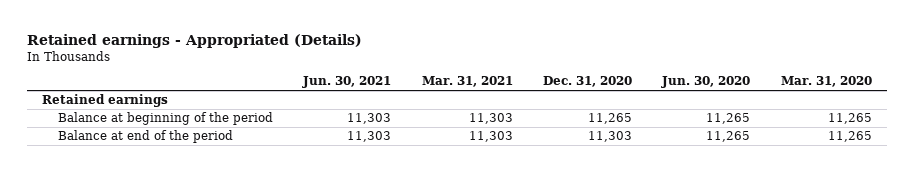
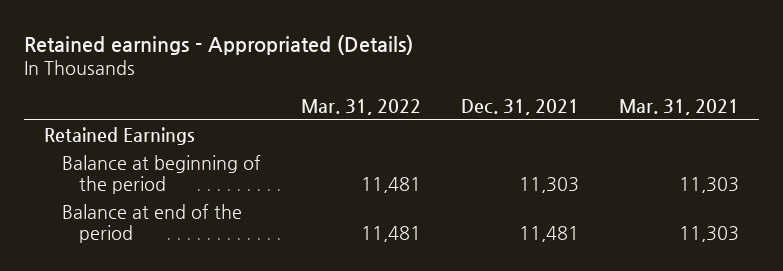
- | Jun. 30, 2021 | Mar. 31, 2021 | Dec. 31, 2020 | Jun. 30, 2020 | Mar. 31, 2020
+ | Mar. 31, 2022 | Dec. 31, 2021 | Mar. 31, 2021
- Retained earnings
+ Retained Earnings

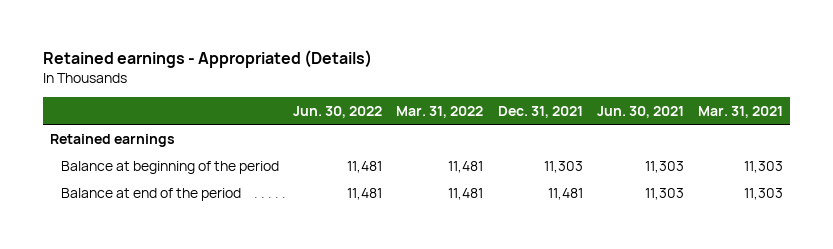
- | Mar. 31, 2022 | Dec. 31, 2021 | Mar. 31, 2021
+ | Jun. 30, 2022 | Mar. 31, 2022 | Dec. 31, 2021 | Jun. 30, 2021 | Mar. 31, 2021
- Retained Earnings
+ Retained earnings

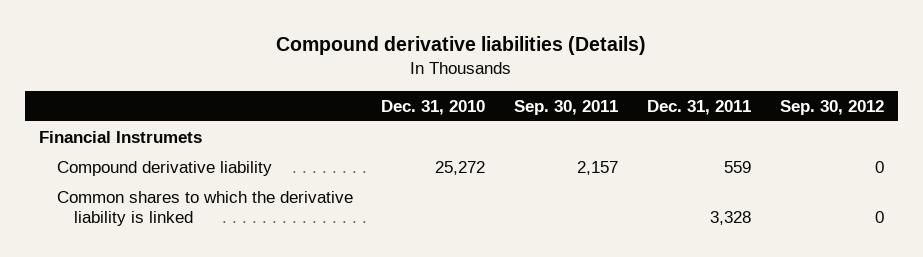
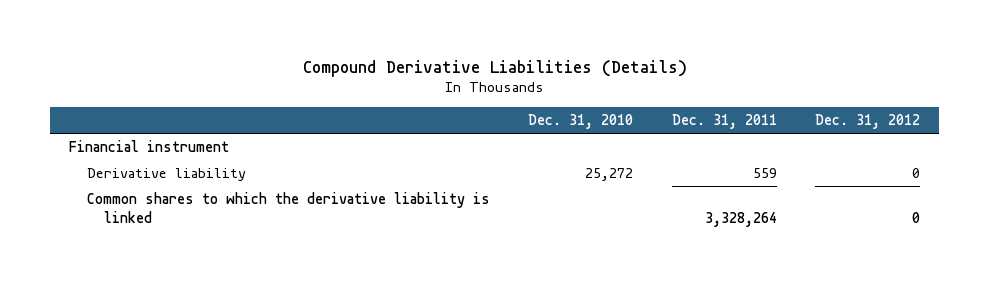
- Compound derivative liabilities (Details)
+ Compound Derivative Liabilities (Details)
- | Dec. 31, 2010 | Sep. 30, 2011 | Dec. 31, 2011 | Sep. 30, 2012
+ | Dec. 31, 2010 | Dec. 31, 2011 | Dec. 31, 2012
- Financial Instrumets
- Compound derivative liability | 25,272 | 2,157 | 559 | 0
- Common shares to which the derivative liability is linked | | | 3,328 | 0
+ Financial instrument
+ Derivative liability | 25,272 | 559 | 0
+ Common shares to which the derivative liability is linked | | 3,328,264 | 0

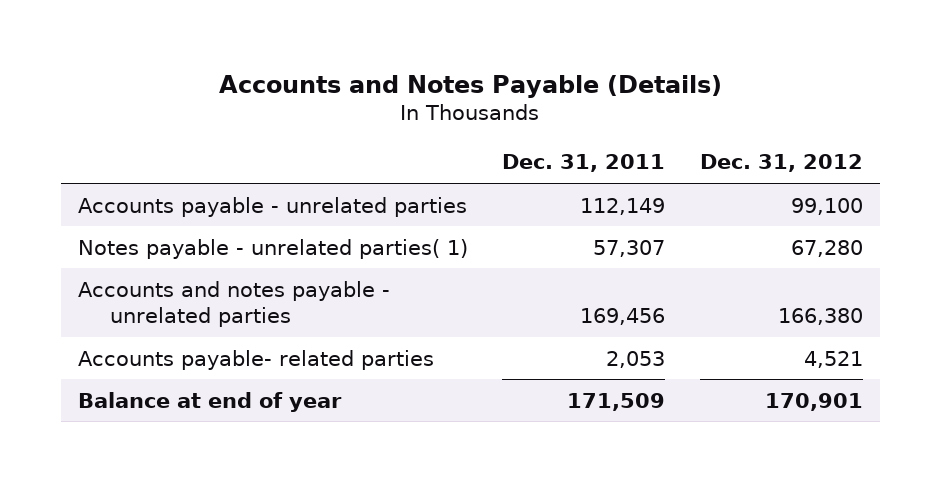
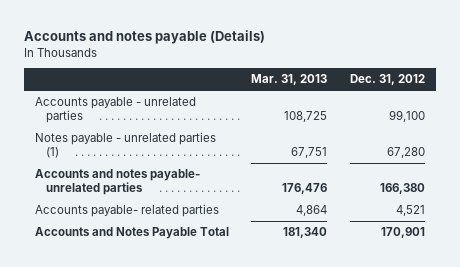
- Accounts and Notes Payable (Details)
+ Accounts and notes payable (Details)
- | Dec. 31, 2011 | Dec. 31, 2012
+ | Mar. 31, 2013 | Dec. 31, 2012
- Notes payable - unrelated parties( 1) | 57,307 | 67,280
- Accounts and notes payable - unrelated parties | 169,456 | 166,380
+ Notes payable - unrelated parties (1) | 67,751 | 67,280
+ Accounts and notes payable- unrelated parties | 176,476 | 166,380
- Balance at end of year | 171,509 | 170,901
+ Accounts and Notes Payable Total | 181,340 | 170,901

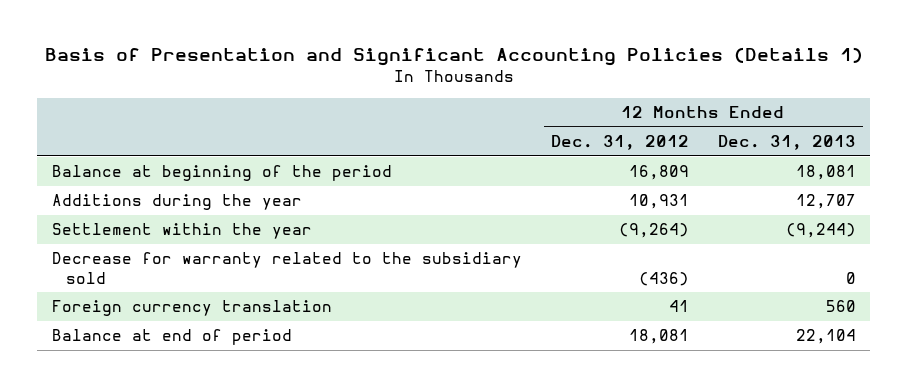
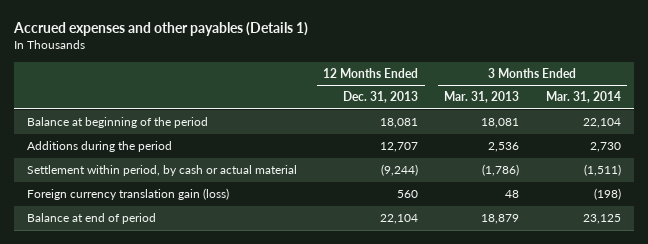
- Basis of Presentation and Significant Accounting Policies (Details 1)
+ Accrued expenses and other payables (Details 1)
- | 12 Months Ended Dec. 31, 2012 | 12 Months Ended Dec. 31, 2013
+ | 12 Months Ended Dec. 31, 2013 | 3 Months Ended Mar. 31, 2013 | 3 Months Ended Mar. 31, 2014
- Additions during the year | 10,931 | 12,707
- Settlement within the year | (9,264) | (9,244)
- Decrease for warranty related to the subsidiary sold | (436) | 0
- Foreign currency translation | 41 | 560
+ Additions during the period | 12,707 | 2,536 | 2,730
+ Settlement within period, by cash or actual material | (9,244) | (1,786) | (1,511)
+ Foreign currency translation gain (loss) | 560 | 48 | (198)

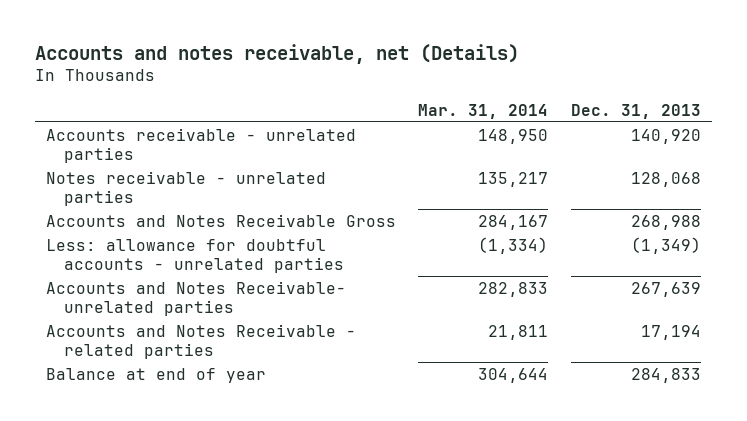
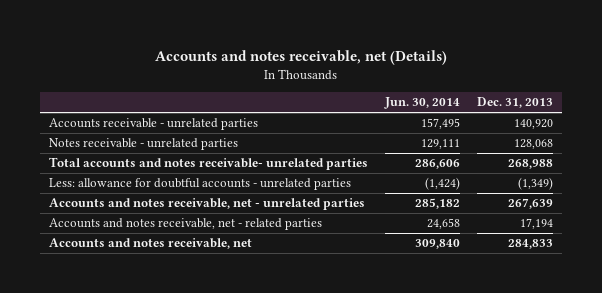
- | Mar. 31, 2014 | Dec. 31, 2013
+ | Jun. 30, 2014 | Dec. 31, 2013
- Accounts and Notes Receivable Gross | 284,167 | 268,988
+ Total accounts and notes receivable- unrelated parties | 286,606 | 268,988
- Accounts and Notes Receivable- unrelated parties | 282,833 | 267,639
- Accounts and Notes Receivable - related parties | 21,811 | 17,194
- Balance at end of year | 304,644 | 284,833
+ Accounts and notes receivable, net - unrelated parties | 285,182 | 267,639
+ Accounts and notes receivable, net - related parties | 24,658 | 17,194
+ Accounts and notes receivable, net | 309,840 | 284,833

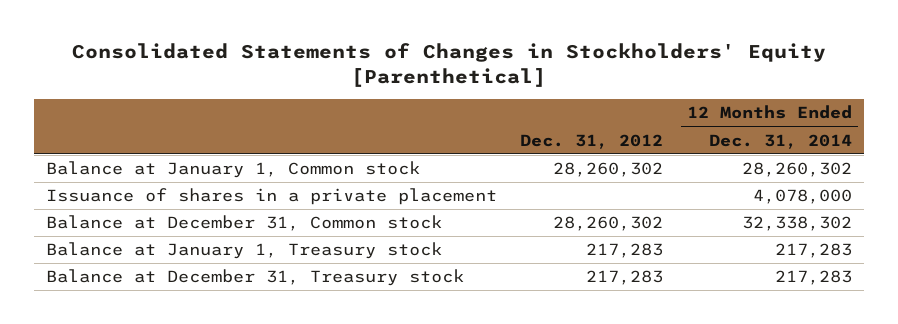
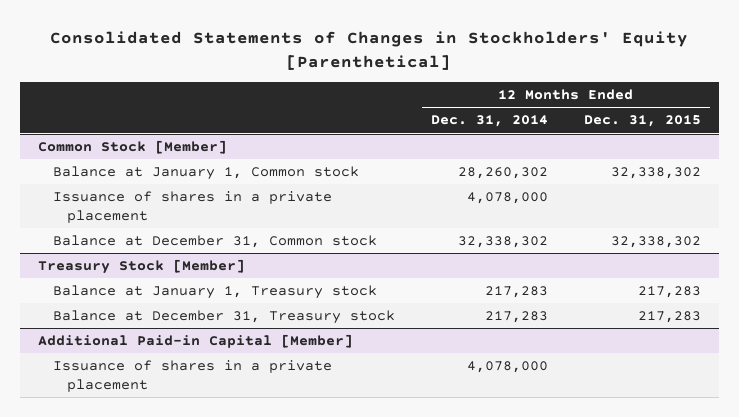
- | Dec. 31, 2012 | 12 Months Ended Dec. 31, 2014
+ | 12 Months Ended Dec. 31, 2014 | 12 Months Ended Dec. 31, 2015
+ Common Stock [Member]
+ Treasury Stock [Member]
+ Additional Paid-in Capital [Member]
+ Issuance of shares in a private placement | 4,078,000 |

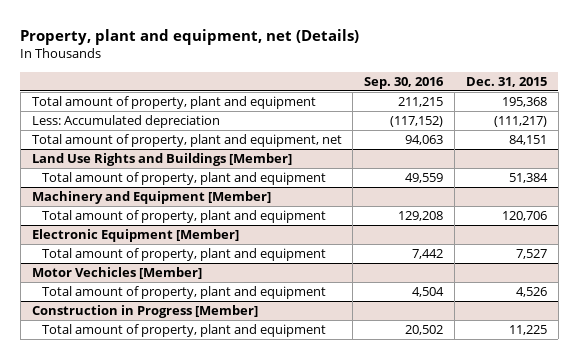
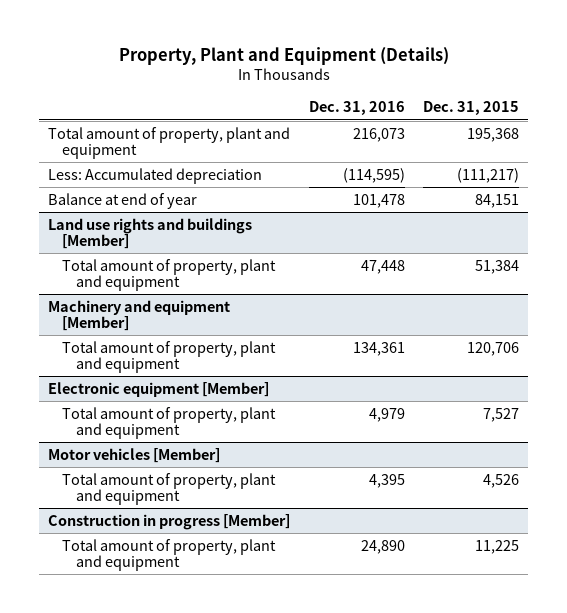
- Property, plant and equipment, net (Details)
+ Property, Plant and Equipment (Details)
- | Sep. 30, 2016 | Dec. 31, 2015
+ | Dec. 31, 2016 | Dec. 31, 2015
- Total amount of property, plant and equipment, net | 94,063 | 84,151
- Land Use Rights and Buildings [Member]
+ Balance at end of year | 101,478 | 84,151
+ Land use rights and buildings [Member]
- Machinery and Equipment [Member]
+ Machinery and equipment [Member]
- Electronic Equipment [Member]
+ Electronic equipment [Member]
- Motor Vechicles [Member]
+ Motor vehicles [Member]
- Construction in Progress [Member]
+ Construction in progress [Member]

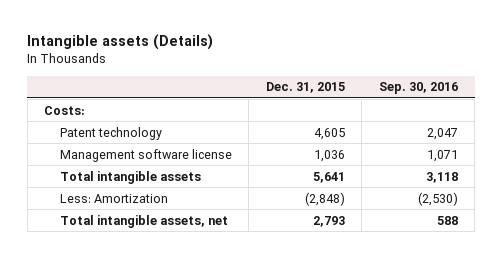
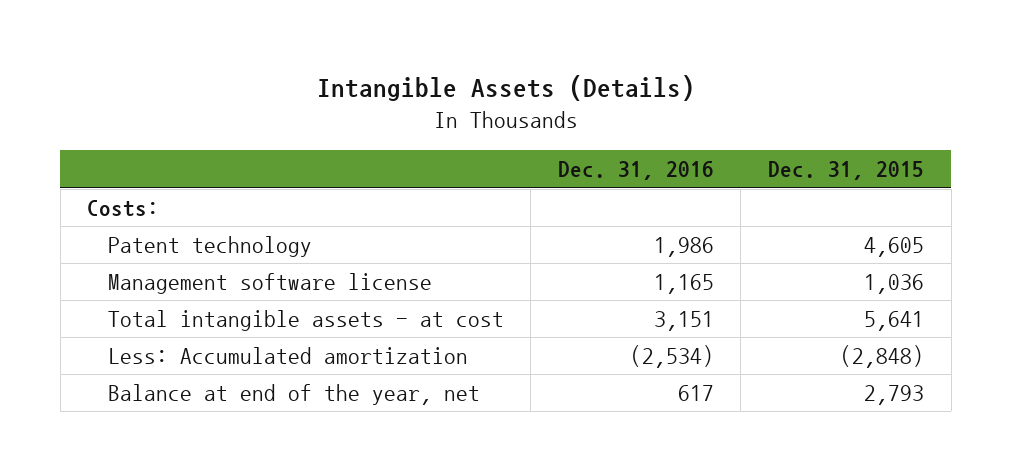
- Intangible assets (Details)
+ Intangible Assets (Details)
- | Dec. 31, 2015 | Sep. 30, 2016
+ | Dec. 31, 2016 | Dec. 31, 2015
- Total intangible assets | 5,641 | 3,118
- Less: Amortization | (2,848) | (2,530)
- Total intangible assets, net | 2,793 | 588
+ Total intangible assets - at cost | 3,151 | 5,641
+ Less: Accumulated amortization | (2,534) | (2,848)
+ Balance at end of the year, net | 617 | 2,793

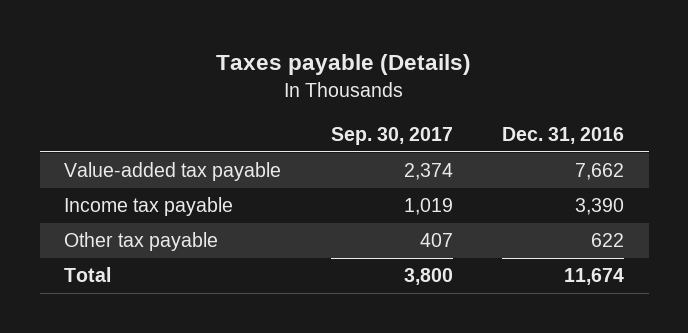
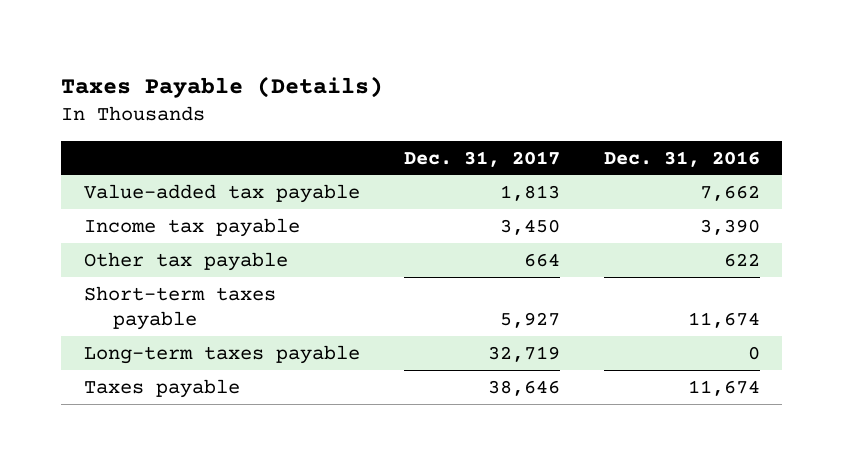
- Taxes payable (Details)
+ Taxes Payable (Details)
- | Sep. 30, 2017 | Dec. 31, 2016
+ | Dec. 31, 2017 | Dec. 31, 2016
- Total | 3,800 | 11,674
+ Short-term taxes payable | 5,927 | 11,674
+ Long-term taxes payable | 32,719 | 0
+ Taxes payable | 38,646 | 11,674

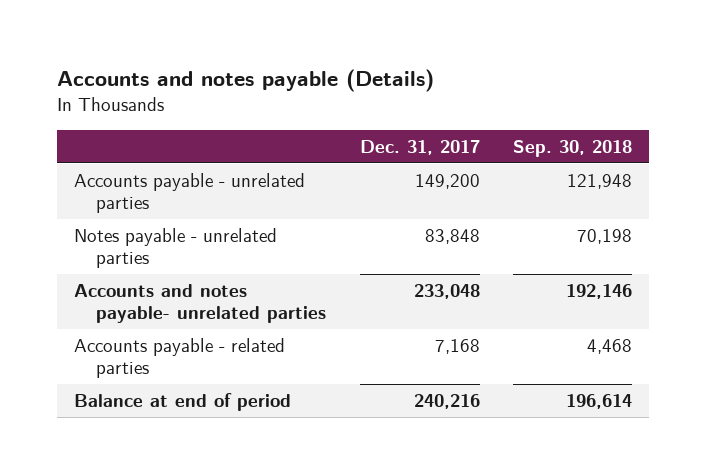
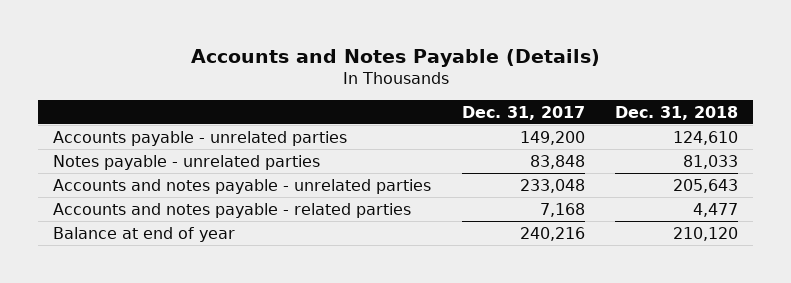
- Accounts and notes payable (Details)
+ Accounts and Notes Payable (Details)
- | Dec. 31, 2017 | Sep. 30, 2018
+ | Dec. 31, 2017 | Dec. 31, 2018
- Accounts and notes payable- unrelated parties | 233,048 | 192,146
- Accounts payable - related parties | 7,168 | 4,468
- Balance at end of period | 240,216 | 196,614
+ Accounts and notes payable - unrelated parties | 233,048 | 205,643
+ Accounts and notes payable - related parties | 7,168 | 4,477
+ Balance at end of year | 240,216 | 210,120

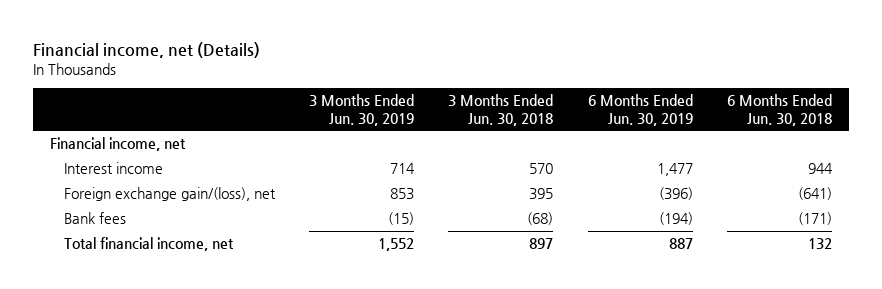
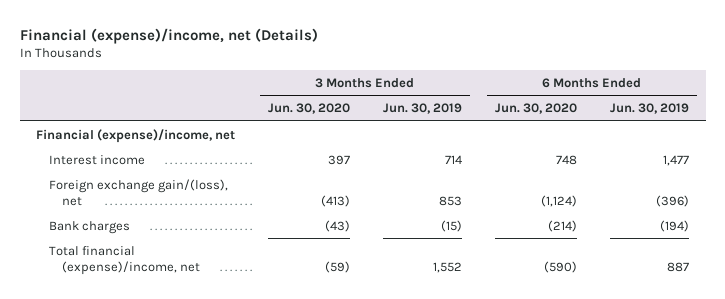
- Financial income, net (Details)
+ Financial (expense)/income, net (Details)
- | 3 Months Ended Jun. 30, 2019 | 3 Months Ended Jun. 30, 2018 | 6 Months Ended Jun. 30, 2019 | 6 Months Ended Jun. 30, 2018
+ | 3 Months Ended Jun. 30, 2020 | 3 Months Ended Jun. 30, 2019 | 6 Months Ended Jun. 30, 2020 | 6 Months Ended Jun. 30, 2019
- Financial income, net
+ Financial (expense)/income, net
- Bank fees | (15) | (68) | (194) | (171)
- Total financial income, net | 1,552 | 897 | 887 | 132
+ Bank charges | (43) | (15) | (214) | (194)
+ Total financial (expense)/income, net | (59) | 1,552 | (590) | 887

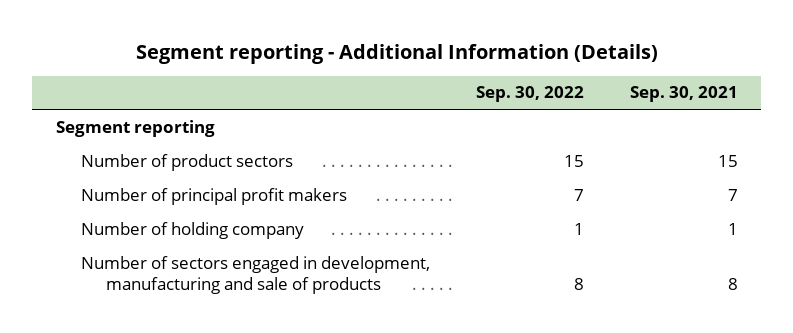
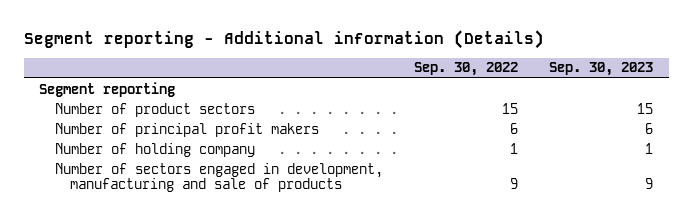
- Segment reporting - Additional Information (Details)
+ Segment reporting - Additional information (Details)
- | Sep. 30, 2022 | Sep. 30, 2021
+ | Sep. 30, 2022 | Sep. 30, 2023
- Number of principal profit makers | 7 | 7
+ Number of principal profit makers | 6 | 6
- Number of sectors engaged in development, manufacturing and sale of products | 8 | 8
+ Number of sectors engaged in development, manufacturing and sale of products | 9 | 9

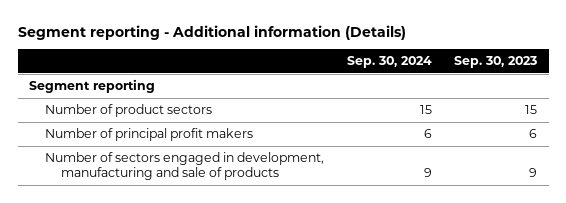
- | Sep. 30, 2022 | Sep. 30, 2023
+ | Sep. 30, 2024 | Sep. 30, 2023
- Number of holding company | 1 | 1

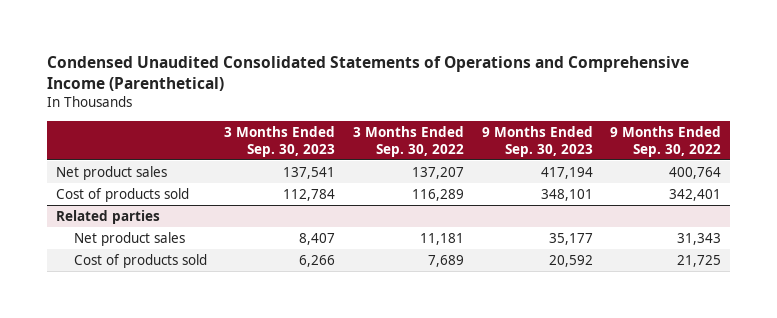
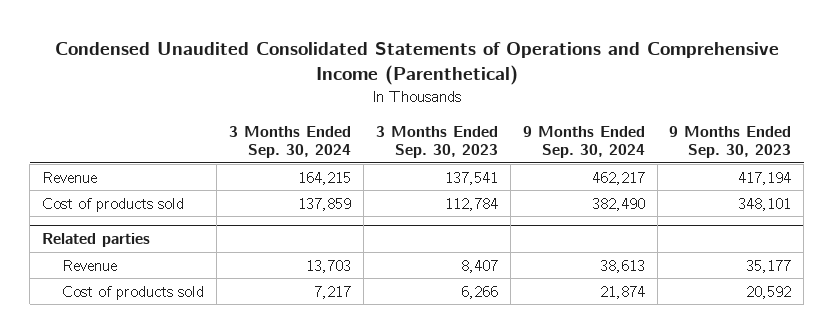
- | 3 Months Ended Sep. 30, 2023 | 3 Months Ended Sep. 30, 2022 | 9 Months Ended Sep. 30, 2023 | 9 Months Ended Sep. 30, 2022
+ | 3 Months Ended Sep. 30, 2024 | 3 Months Ended Sep. 30, 2023 | 9 Months Ended Sep. 30, 2024 | 9 Months Ended Sep. 30, 2023
- Net product sales | 137,541 | 137,207 | 417,194 | 400,764
+ Revenue | 164,215 | 137,541 | 462,217 | 417,194
@ Related parties
- Net product sales | 8,407 | 11,181 | 35,177 | 31,343
+ Revenue | 13,703 | 8,407 | 38,613 | 35,177

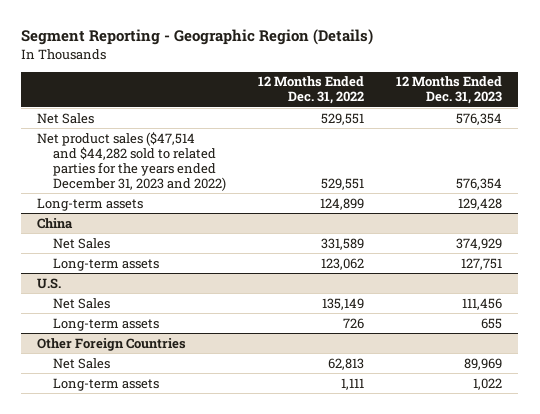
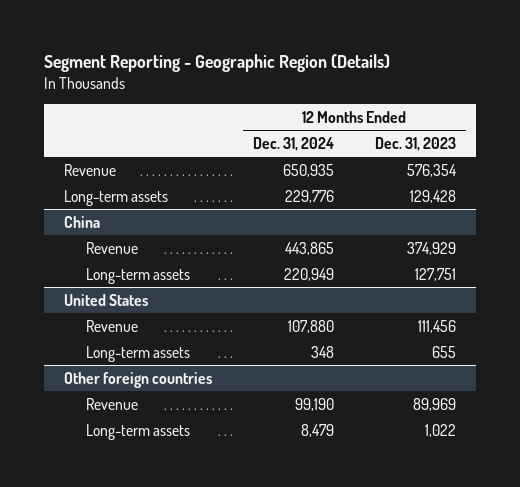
- | 12 Months Ended Dec. 31, 2022 | 12 Months Ended Dec. 31, 2023
+ | 12 Months Ended Dec. 31, 2024 | 12 Months Ended Dec. 31, 2023
- Net Sales | 529,551 | 576,354
- Net product sales ($47,514 and $44,282 sold to related parties for the years ended December 31, 2023 and 2022) | 529,551 | 576,354
+ Revenue | 650,935 | 576,354
@ China
- Net Sales | 331,589 | 374,929
+ Revenue | 443,865 | 374,929
- U.S.
- Net Sales | 135,149 | 111,456
+ United States
+ Revenue | 107,880 | 111,456
- Other Foreign Countries
- Net Sales | 62,813 | 89,969
+ Other foreign countries
+ Revenue | 99,190 | 89,969

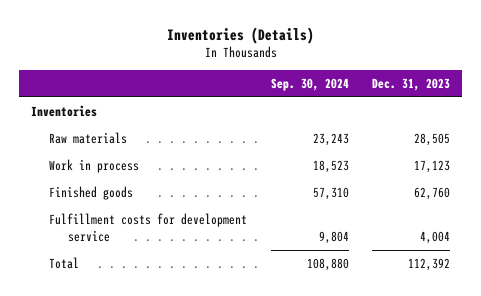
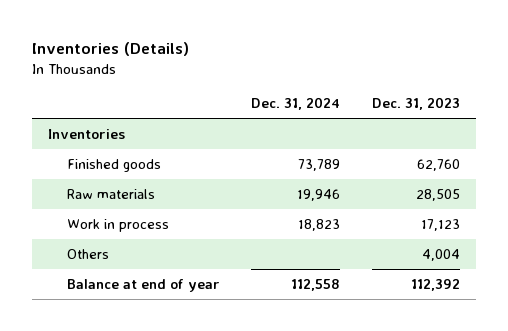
- | Sep. 30, 2024 | Dec. 31, 2023
+ | Dec. 31, 2024 | Dec. 31, 2023
moved up: Finished goods | 73,789 | 62,760
- Fulfillment costs for development service | 9,804 | 4,004
- Total | 108,880 | 112,392
+ Others | | 4,004
+ Balance at end of year | 112,558 | 112,392

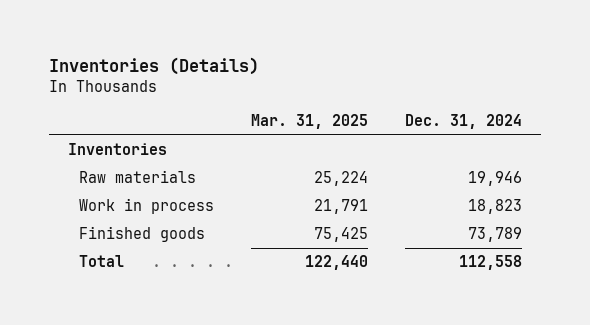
- | Dec. 31, 2024 | Dec. 31, 2023
+ | Mar. 31, 2025 | Dec. 31, 2024
- Others | | 4,004
- Balance at end of year | 112,558 | 112,392
moved down: Finished goods | 75,425 | 73,789
+ Total | 122,440 | 112,558

